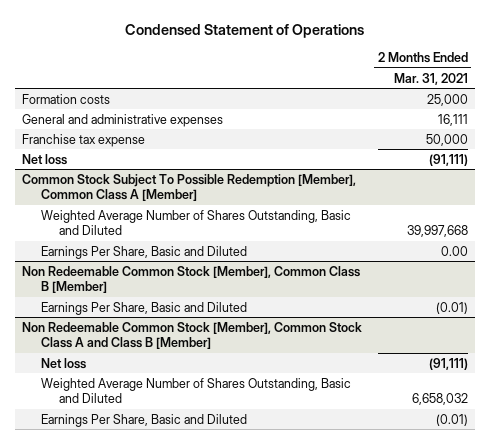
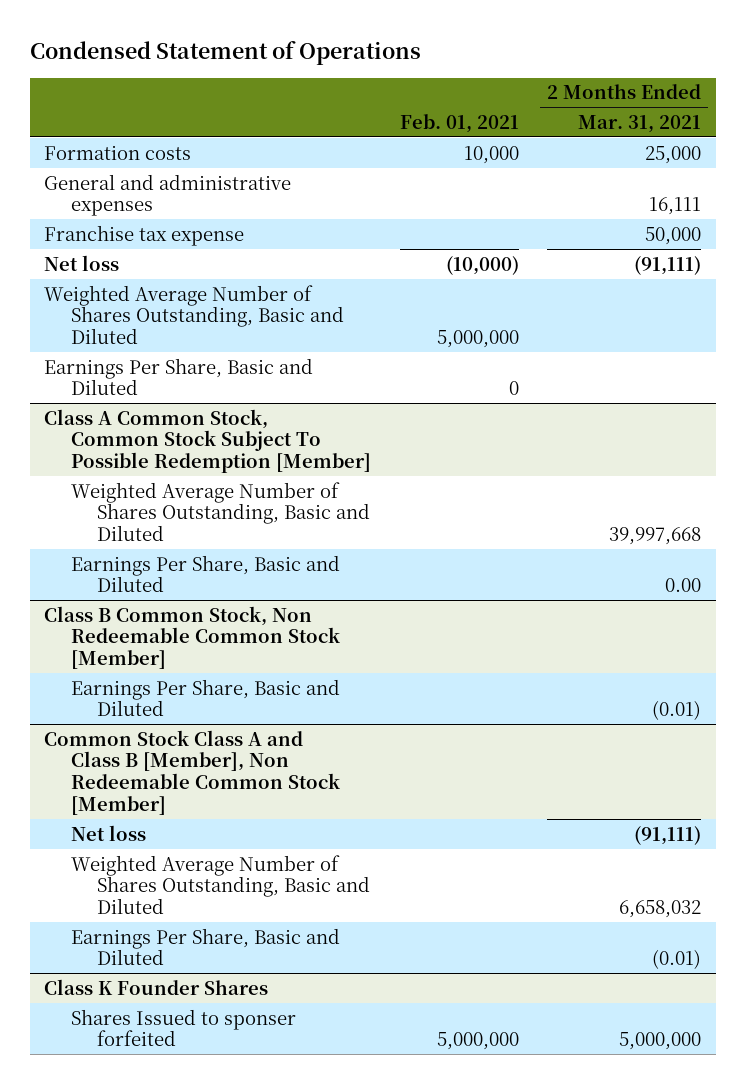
- | 2 Months Ended Mar. 31, 2021
+ | Feb. 01, 2021 | 2 Months Ended Mar. 31, 2021
- Common Stock Subject To Possible Redemption [Member], Common Class A [Member]
+ Weighted Average Number of Shares Outstanding, Basic and Diluted | 5,000,000 |
+ Earnings Per Share, Basic and Diluted | 0 |
+ Class A Common Stock, Common Stock Subject To Possible Redemption [Member]
- Non Redeemable Common Stock [Member], Common Class B [Member]
+ Class B Common Stock, Non Redeemable Common Stock [Member]
- Non Redeemable Common Stock [Member], Common Stock Class A and Class B [Member]
+ Common Stock Class A and Class B [Member], Non Redeemable Common Stock [Member]
+ Class K Founder Shares
+ Shares Issued to sponser forfeited | 5,000,000 | 5,000,000

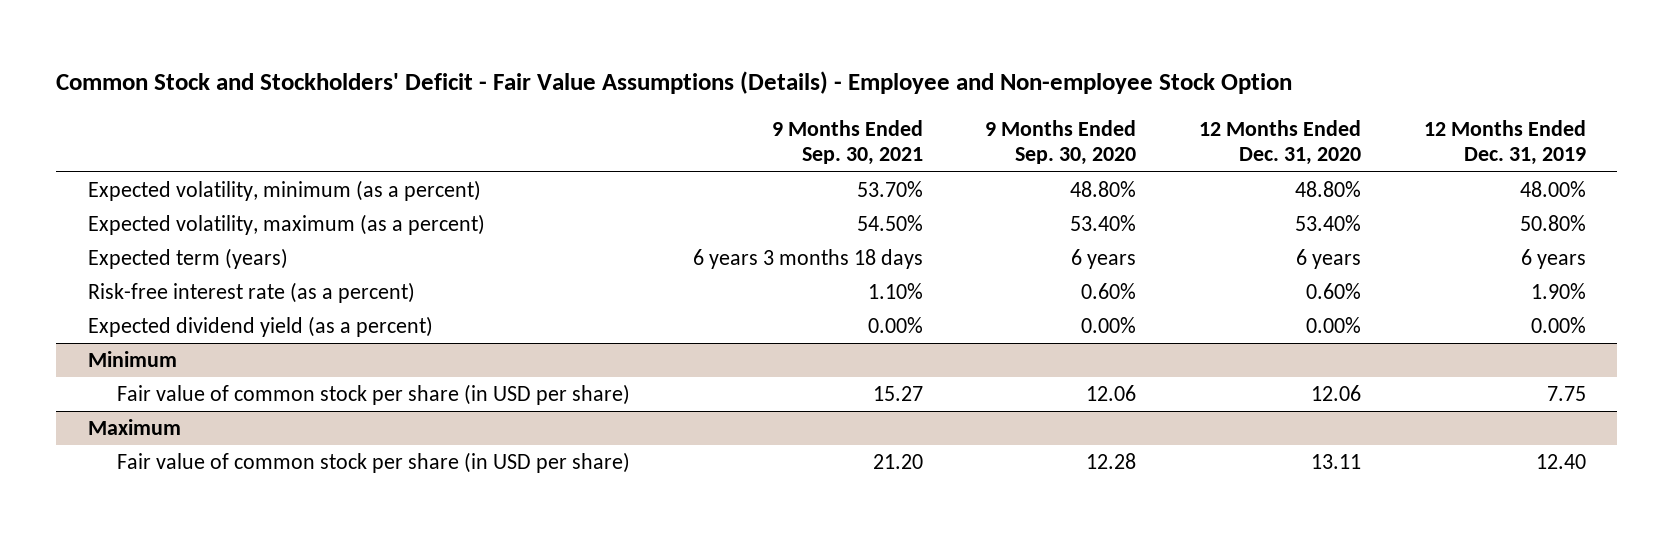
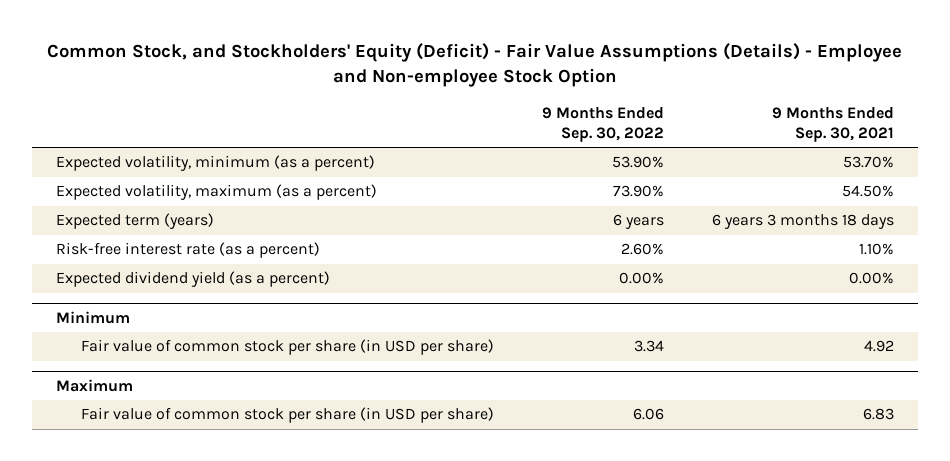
- Common Stock and Stockholders' Deficit - Fair Value Assumptions (Details) - Employee and Non-employee Stock Option
+ Common Stock, and Stockholders' Equity (Deficit) - Fair Value Assumptions (Details) - Employee and Non-employee Stock Option
- | 9 Months Ended Sep. 30, 2021 | 9 Months Ended Sep. 30, 2020 | 12 Months Ended Dec. 31, 2020 | 12 Months Ended Dec. 31, 2019
+ | 9 Months Ended Sep. 30, 2022 | 9 Months Ended Sep. 30, 2021
@ Minimum
- Fair value of common stock per share (in USD per share) | 15.27 | 12.06 | 12.06 | 7.75
+ Fair value of common stock per share (in USD per share) | 3.34 | 4.92
@ Maximum
- Fair value of common stock per share (in USD per share) | 21.20 | 12.28 | 13.11 | 12.40
+ Fair value of common stock per share (in USD per share) | 6.06 | 6.83

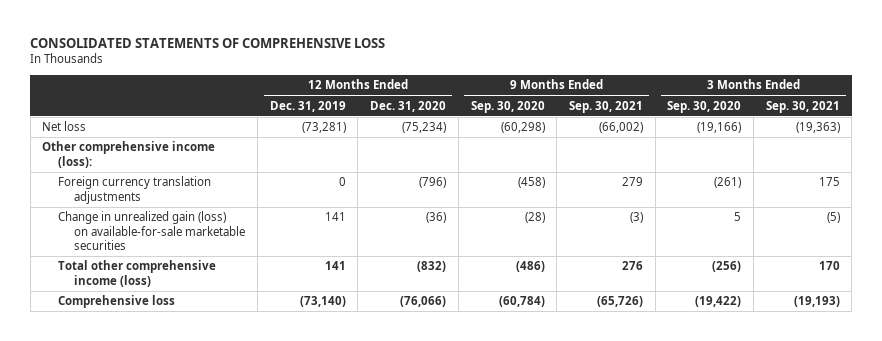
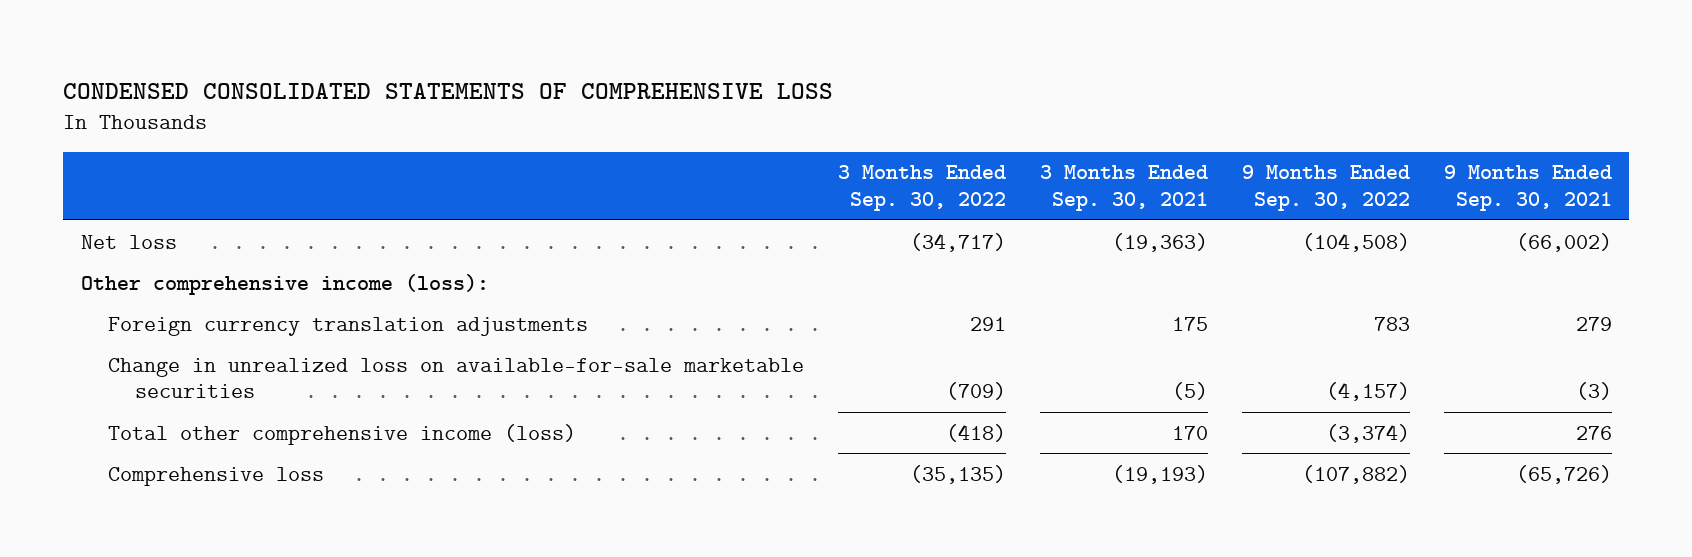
- CONSOLIDATED STATEMENTS OF COMPREHENSIVE LOSS
+ CONDENSED CONSOLIDATED STATEMENTS OF COMPREHENSIVE LOSS
- | 12 Months Ended Dec. 31, 2019 | 12 Months Ended Dec. 31, 2020 | 9 Months Ended Sep. 30, 2020 | 9 Months Ended Sep. 30, 2021 | 3 Months Ended Sep. 30, 2020 | 3 Months Ended Sep. 30, 2021
+ | 3 Months Ended Sep. 30, 2022 | 3 Months Ended Sep. 30, 2021 | 9 Months Ended Sep. 30, 2022 | 9 Months Ended Sep. 30, 2021
- Change in unrealized gain (loss) on available-for-sale marketable securities | 141 | (36) | (28) | (3) | 5 | (5)
+ Change in unrealized loss on available-for-sale marketable securities | (709) | (5) | (4,157) | (3)

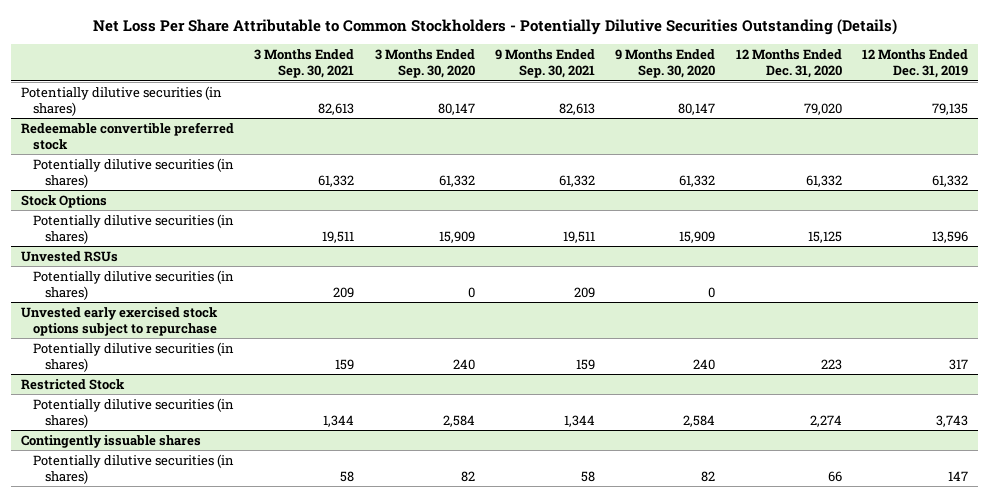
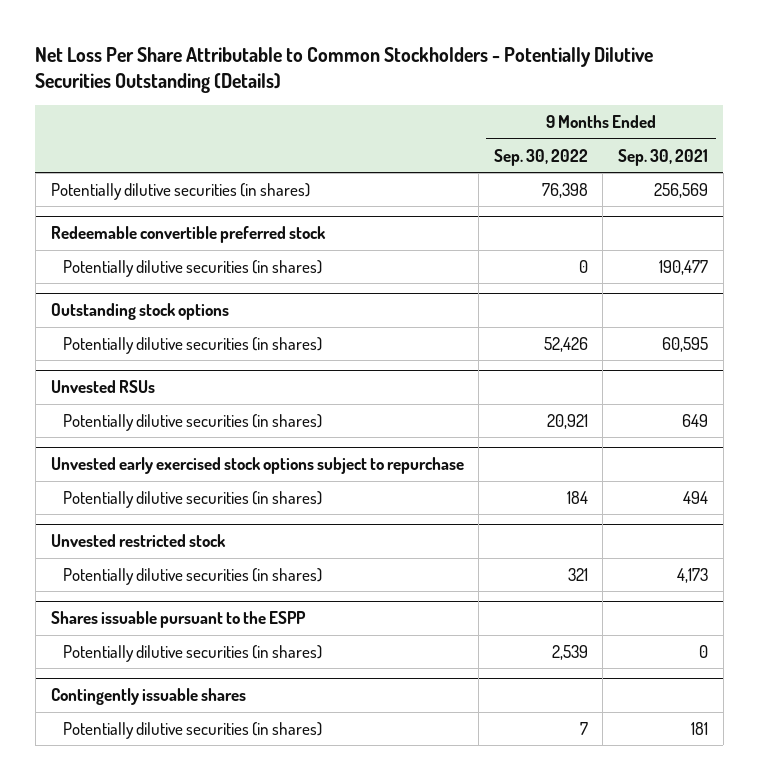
- | 3 Months Ended Sep. 30, 2021 | 3 Months Ended Sep. 30, 2020 | 9 Months Ended Sep. 30, 2021 | 9 Months Ended Sep. 30, 2020 | 12 Months Ended Dec. 31, 2020 | 12 Months Ended Dec. 31, 2019
+ | 9 Months Ended Sep. 30, 2022 | 9 Months Ended Sep. 30, 2021
- Potentially dilutive securities (in shares) | 82,613 | 80,147 | 82,613 | 80,147 | 79,020 | 79,135
+ Potentially dilutive securities (in shares) | 76,398 | 256,569
@ Redeemable convertible preferred stock
- Potentially dilutive securities (in shares) | 61,332 | 61,332 | 61,332 | 61,332 | 61,332 | 61,332
- Stock Options
- Potentially dilutive securities (in shares) | 19,511 | 15,909 | 19,511 | 15,909 | 15,125 | 13,596
@ Redeemable convertible preferred stock
+ Potentially dilutive securities (in shares) | 0 | 190,477
+ Outstanding stock options
+ Potentially dilutive securities (in shares) | 52,426 | 60,595
@ Unvested RSUs
- Potentially dilutive securities (in shares) | 209 | 0 | 209 | 0 | |
+ Potentially dilutive securities (in shares) | 20,921 | 649
@ Unvested early exercised stock options subject to repurchase
- Potentially dilutive securities (in shares) | 159 | 240 | 159 | 240 | 223 | 317
- Restricted Stock
- Potentially dilutive securities (in shares) | 1,344 | 2,584 | 1,344 | 2,584 | 2,274 | 3,743
@ Unvested early exercised stock options subject to repurchase
+ Potentially dilutive securities (in shares) | 184 | 494
+ Unvested restricted stock
+ Potentially dilutive securities (in shares) | 321 | 4,173
+ Shares issuable pursuant to the ESPP
+ Potentially dilutive securities (in shares) | 2,539 | 0
@ Contingently issuable shares
- Potentially dilutive securities (in shares) | 58 | 82 | 58 | 82 | 66 | 147
+ Potentially dilutive securities (in shares) | 7 | 181

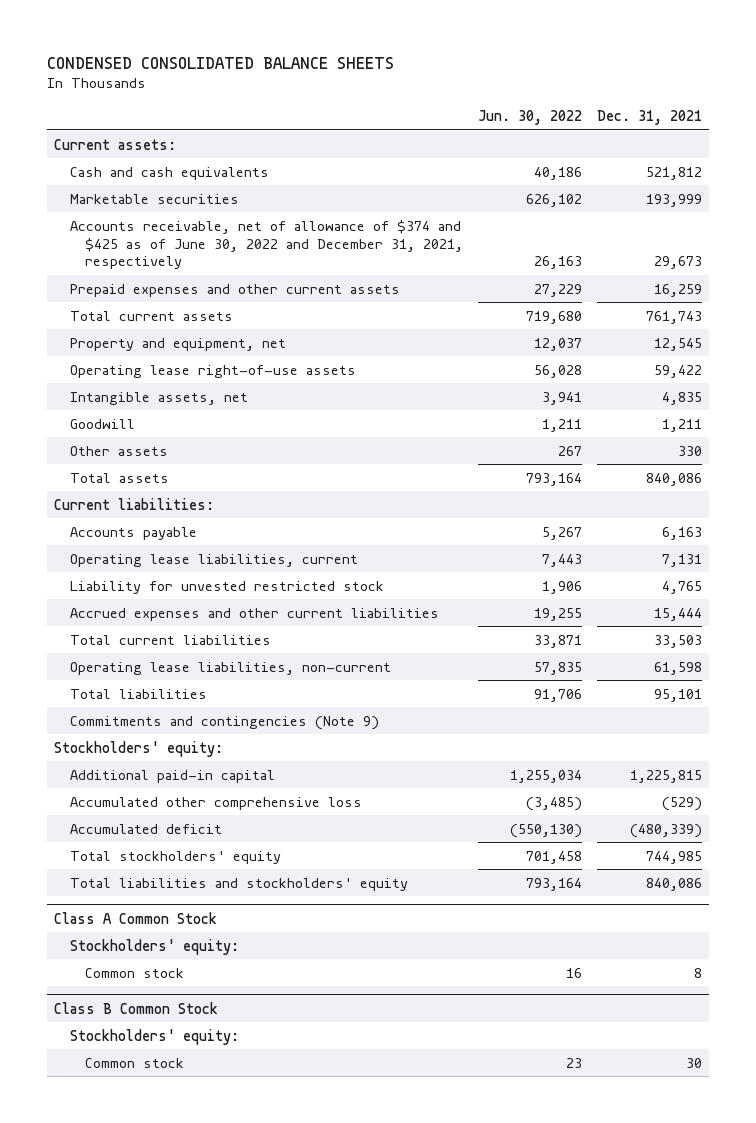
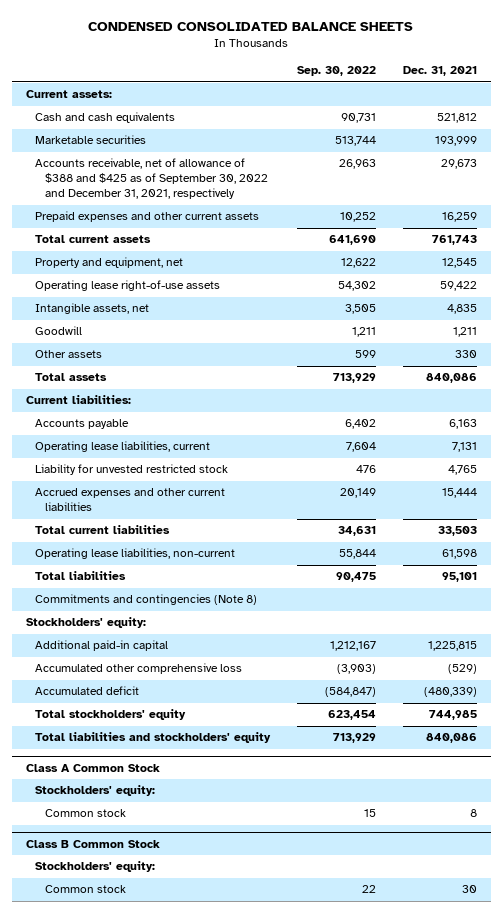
- | Jun. 30, 2022 | Dec. 31, 2021
+ | Sep. 30, 2022 | Dec. 31, 2021
- Accounts receivable, net of allowance of $374 and $425 as of June 30, 2022 and December 31, 2021, respectively | 26,163 | 29,673
+ Accounts receivable, net of allowance of $388 and $425 as of September 30, 2022 and December 31, 2021, respectively | 26,963 | 29,673
- Commitments and contingencies (Note 9)
+ Commitments and contingencies (Note 8)

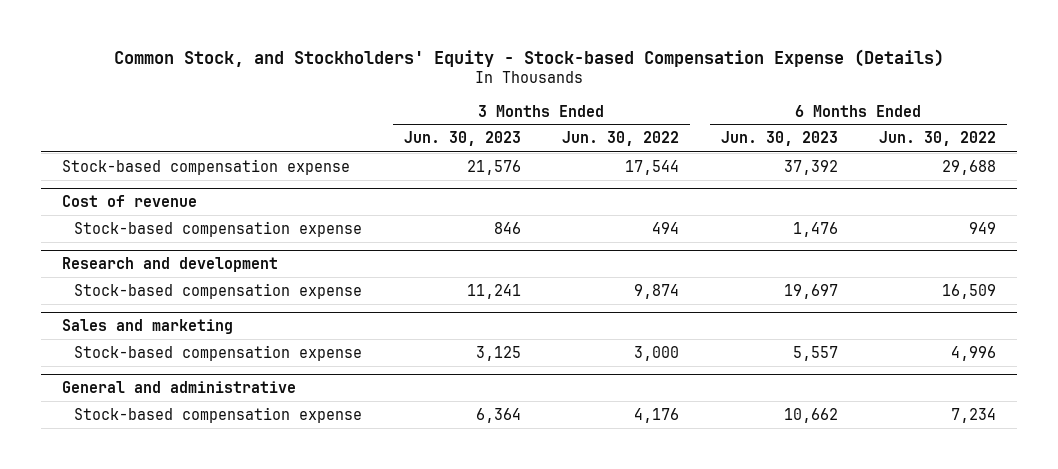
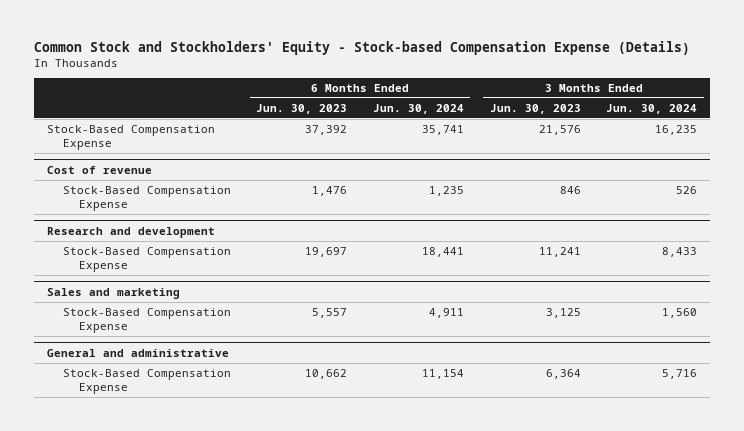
- Common Stock, and Stockholders' Equity - Stock-based Compensation Expense (Details)
+ Common Stock and Stockholders' Equity - Stock-based Compensation Expense (Details)
- | 3 Months Ended Jun. 30, 2023 | 3 Months Ended Jun. 30, 2022 | 6 Months Ended Jun. 30, 2023 | 6 Months Ended Jun. 30, 2022
+ | 6 Months Ended Jun. 30, 2023 | 6 Months Ended Jun. 30, 2024 | 3 Months Ended Jun. 30, 2023 | 3 Months Ended Jun. 30, 2024
- Stock-based compensation expense | 21,576 | 17,544 | 37,392 | 29,688
+ Stock-Based Compensation Expense | 37,392 | 35,741 | 21,576 | 16,235
@ Cost of revenue
- Stock-based compensation expense | 846 | 494 | 1,476 | 949
+ Stock-Based Compensation Expense | 1,476 | 1,235 | 846 | 526
@ Research and development
- Stock-based compensation expense | 11,241 | 9,874 | 19,697 | 16,509
+ Stock-Based Compensation Expense | 19,697 | 18,441 | 11,241 | 8,433
@ Sales and marketing
- Stock-based compensation expense | 3,125 | 3,000 | 5,557 | 4,996
+ Stock-Based Compensation Expense | 5,557 | 4,911 | 3,125 | 1,560
@ General and administrative
- Stock-based compensation expense | 6,364 | 4,176 | 10,662 | 7,234
+ Stock-Based Compensation Expense | 10,662 | 11,154 | 6,364 | 5,716

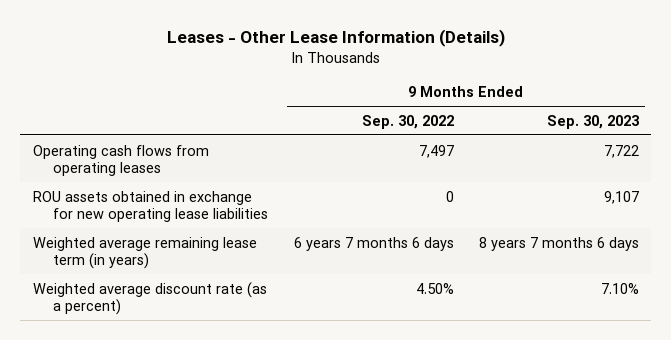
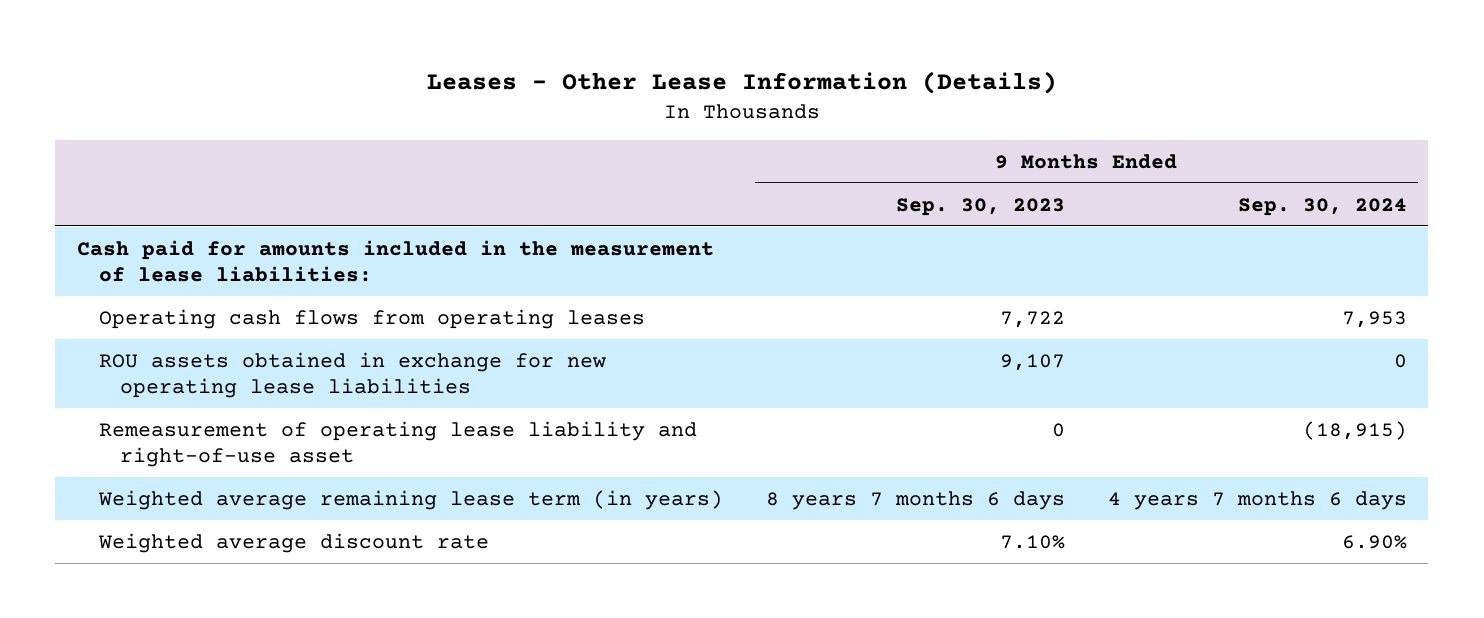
- | 9 Months Ended Sep. 30, 2022 | 9 Months Ended Sep. 30, 2023
+ | 9 Months Ended Sep. 30, 2023 | 9 Months Ended Sep. 30, 2024
+ Cash paid for amounts included in the measurement of lease liabilities:
+ Remeasurement of operating lease liability and right-of-use asset | 0 | (18,915)
- Weighted average discount rate (as a percent) | 4.50% | 7.10%
+ Weighted average discount rate | 7.10% | 6.90%

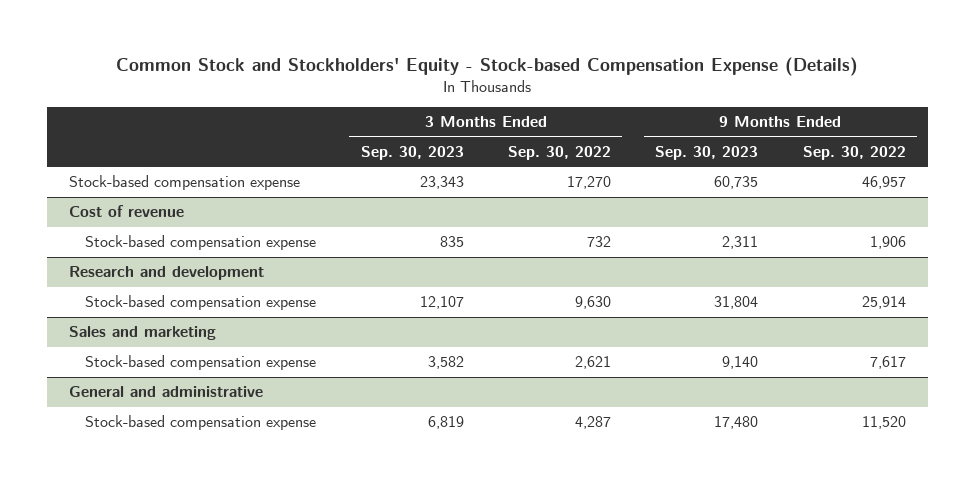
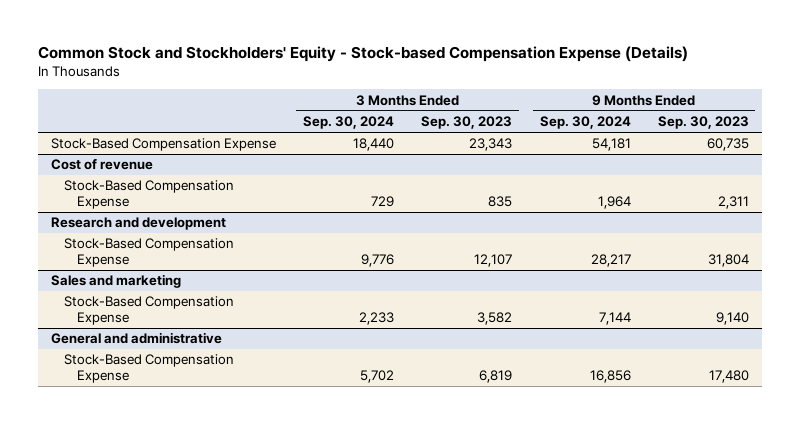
- | 3 Months Ended Sep. 30, 2023 | 3 Months Ended Sep. 30, 2022 | 9 Months Ended Sep. 30, 2023 | 9 Months Ended Sep. 30, 2022
+ | 3 Months Ended Sep. 30, 2024 | 3 Months Ended Sep. 30, 2023 | 9 Months Ended Sep. 30, 2024 | 9 Months Ended Sep. 30, 2023
- Stock-based compensation expense | 23,343 | 17,270 | 60,735 | 46,957
+ Stock-Based Compensation Expense | 18,440 | 23,343 | 54,181 | 60,735
@ Cost of revenue
- Stock-based compensation expense | 835 | 732 | 2,311 | 1,906
+ Stock-Based Compensation Expense | 729 | 835 | 1,964 | 2,311
@ Research and development
- Stock-based compensation expense | 12,107 | 9,630 | 31,804 | 25,914
+ Stock-Based Compensation Expense | 9,776 | 12,107 | 28,217 | 31,804
@ Sales and marketing
- Stock-based compensation expense | 3,582 | 2,621 | 9,140 | 7,617
+ Stock-Based Compensation Expense | 2,233 | 3,582 | 7,144 | 9,140
@ General and administrative
- Stock-based compensation expense | 6,819 | 4,287 | 17,480 | 11,520
+ Stock-Based Compensation Expense | 5,702 | 6,819 | 16,856 | 17,480

